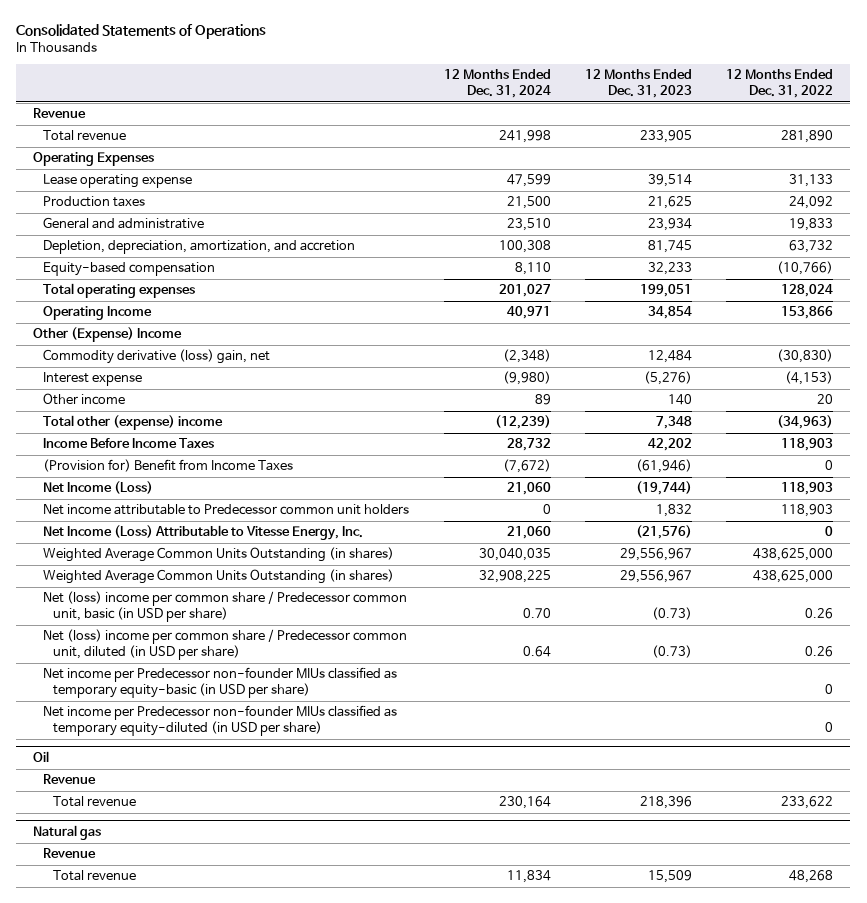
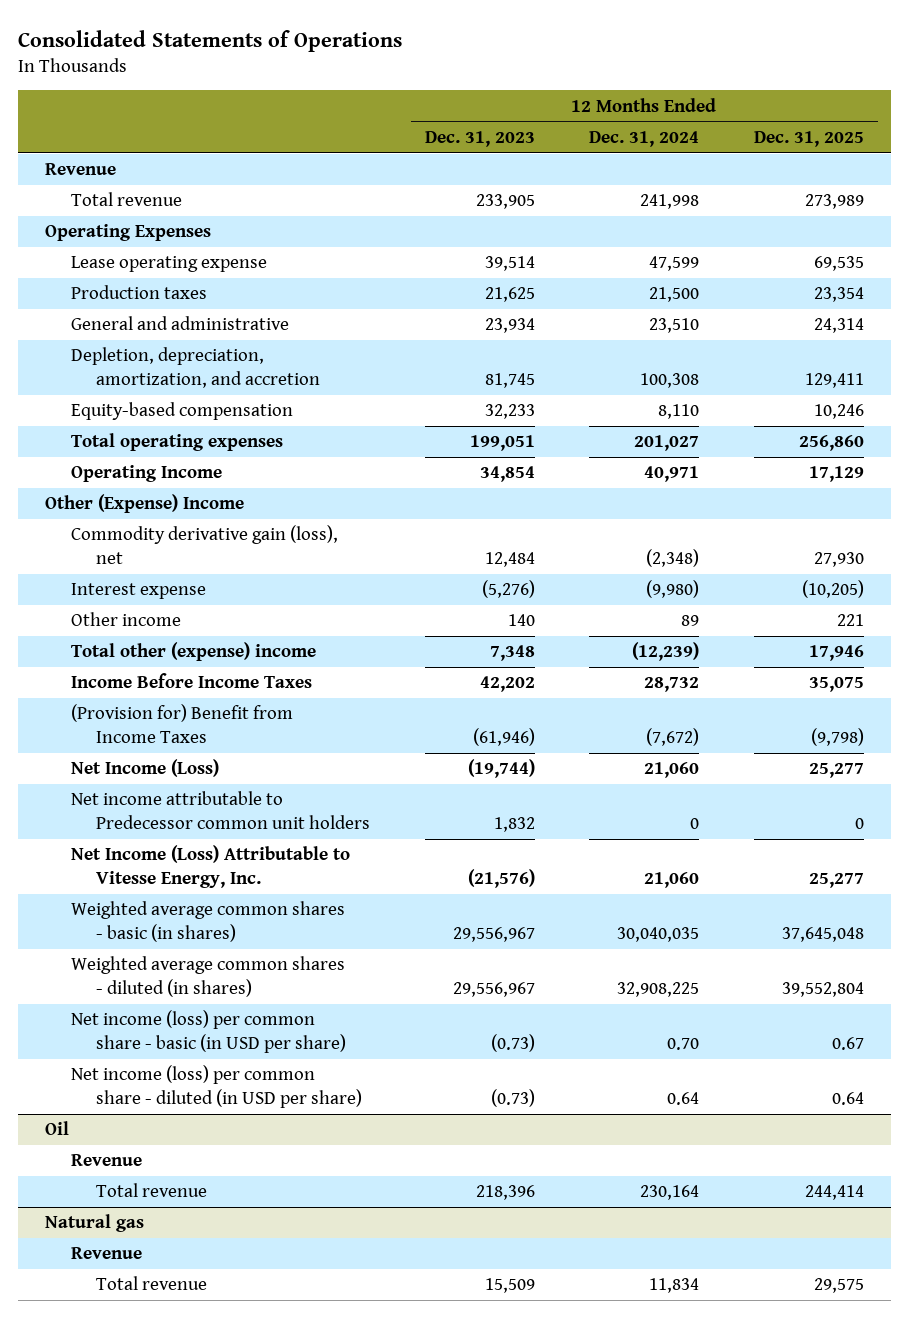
- | 12 Months Ended Dec. 31, 2024 | 12 Months Ended Dec. 31, 2023 | 12 Months Ended Dec. 31, 2022
+ | 12 Months Ended Dec. 31, 2023 | 12 Months Ended Dec. 31, 2024 | 12 Months Ended Dec. 31, 2025
- Commodity derivative (loss) gain, net | (2,348) | 12,484 | (30,830)
+ Commodity derivative gain (loss), net | 12,484 | (2,348) | 27,930
- Weighted Average Common Units Outstanding (in shares) | 30,040,035 | 29,556,967 | 438,625,000
- Weighted Average Common Units Outstanding (in shares) | 32,908,225 | 29,556,967 | 438,625,000
- Net (loss) income per common share / Predecessor common unit, basic (in USD per share) | 0.70 | (0.73) | 0.26
- Net (loss) income per common share / Predecessor common unit, diluted (in USD per share) | 0.64 | (0.73) | 0.26
- Net income per Predecessor non-founder MIUs classified as temporary equity-basic (in USD per share) | | | 0
- Net income per Predecessor non-founder MIUs classified as temporary equity-diluted (in USD per share) | | | 0
+ Weighted average common shares - basic (in shares) | 29,556,967 | 30,040,035 | 37,645,048
+ Weighted average common shares - diluted (in shares) | 29,556,967 | 32,908,225 | 39,552,804
+ Net income (loss) per common share - basic (in USD per share) | (0.73) | 0.70 | 0.67
+ Net income (loss) per common share - diluted (in USD per share) | (0.73) | 0.64 | 0.64

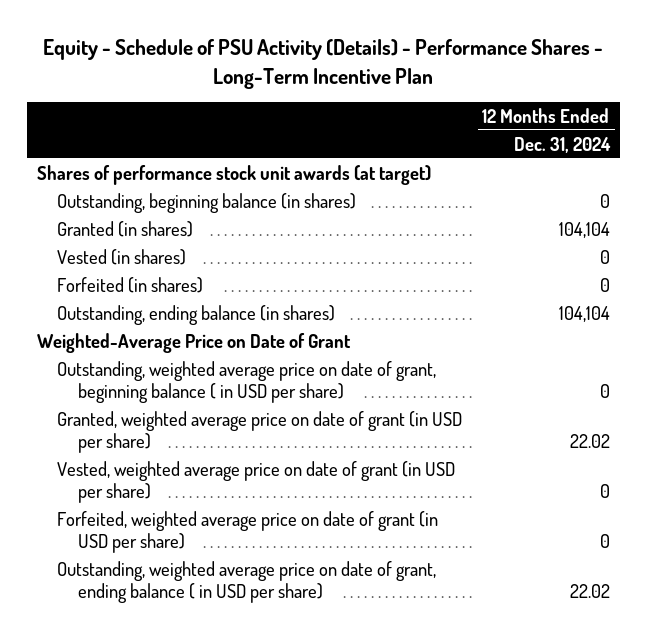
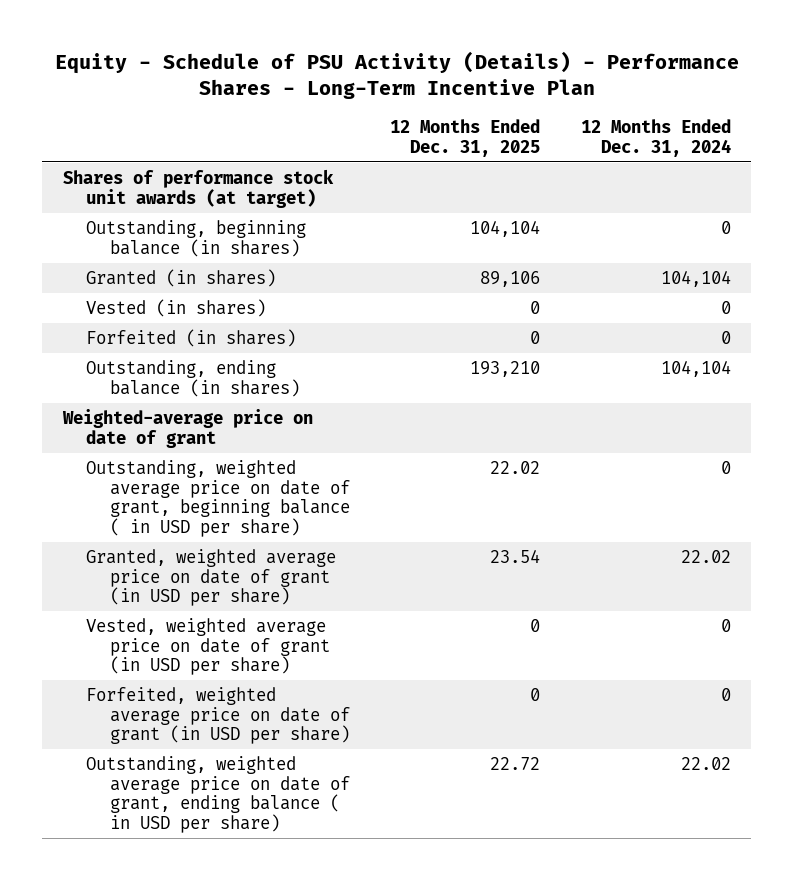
- | 12 Months Ended Dec. 31, 2024
+ | 12 Months Ended Dec. 31, 2025 | 12 Months Ended Dec. 31, 2024
- Weighted-Average Price on Date of Grant
+ Weighted-average price on date of grant

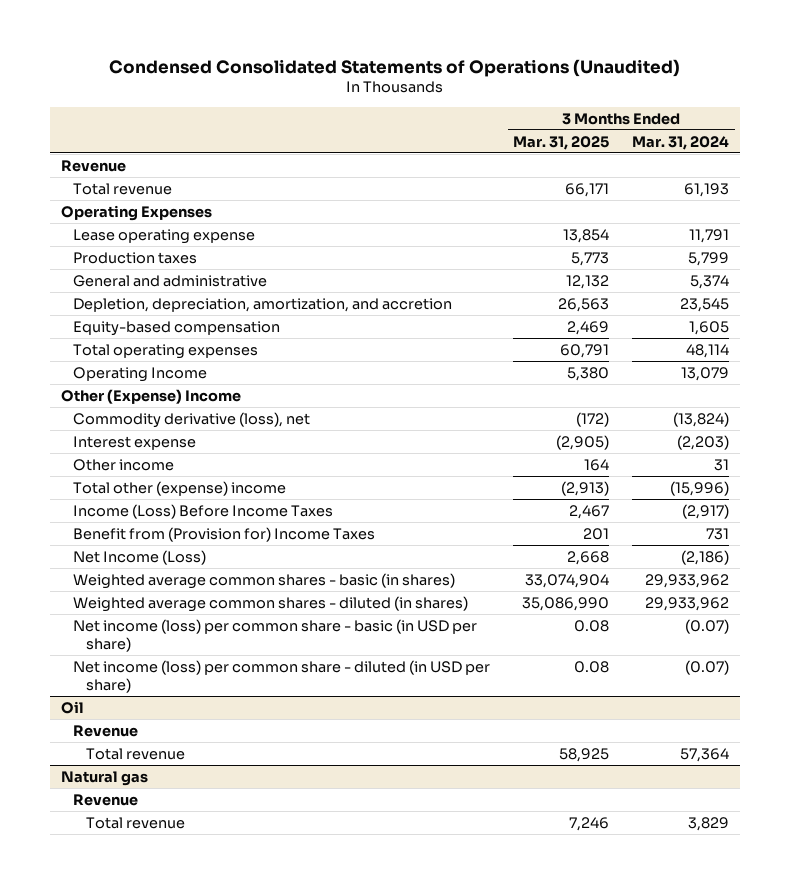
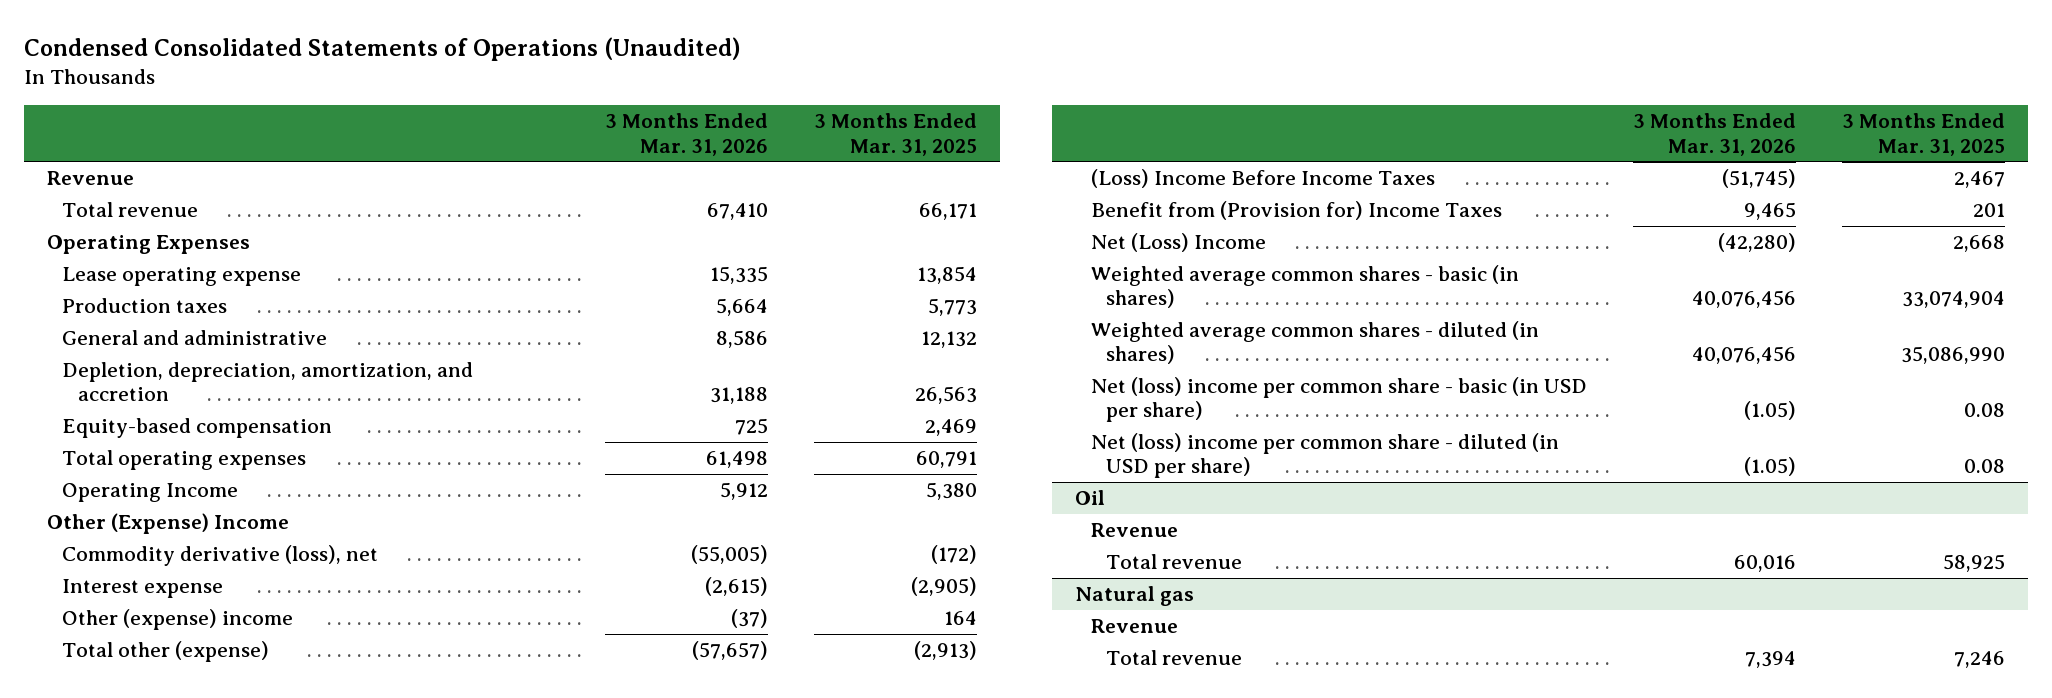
- | 3 Months Ended Mar. 31, 2025 | 3 Months Ended Mar. 31, 2024
+ | 3 Months Ended Mar. 31, 2026 | 3 Months Ended Mar. 31, 2025
- Other income | 164 | 31
- Total other (expense) income | (2,913) | (15,996)
- Income (Loss) Before Income Taxes | 2,467 | (2,917)
+ Other (expense) income | (37) | 164
+ Total other (expense) | (57,657) | (2,913)
+ (Loss) Income Before Income Taxes | (51,745) | 2,467
- Net Income (Loss) | 2,668 | (2,186)
+ Net (Loss) Income | (42,280) | 2,668
- Net income (loss) per common share - basic (in USD per share) | 0.08 | (0.07)
- Net income (loss) per common share - diluted (in USD per share) | 0.08 | (0.07)
+ Net (loss) income per common share - basic (in USD per share) | (1.05) | 0.08
+ Net (loss) income per common share - diluted (in USD per share) | (1.05) | 0.08

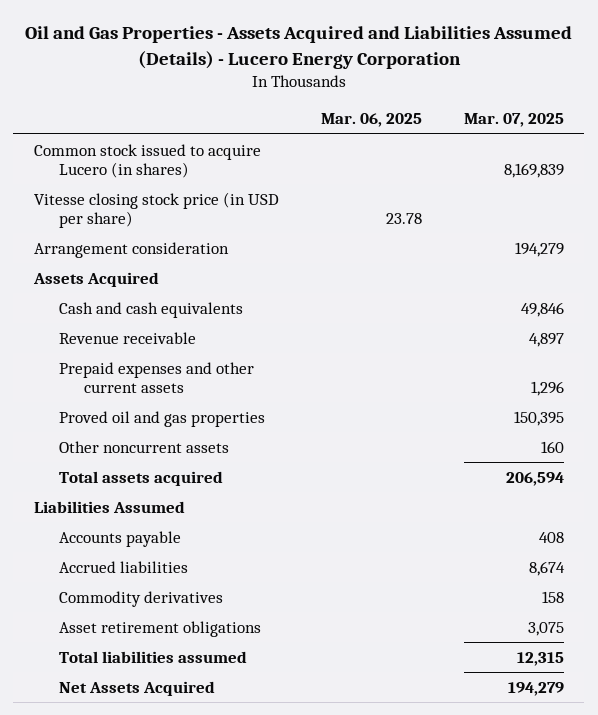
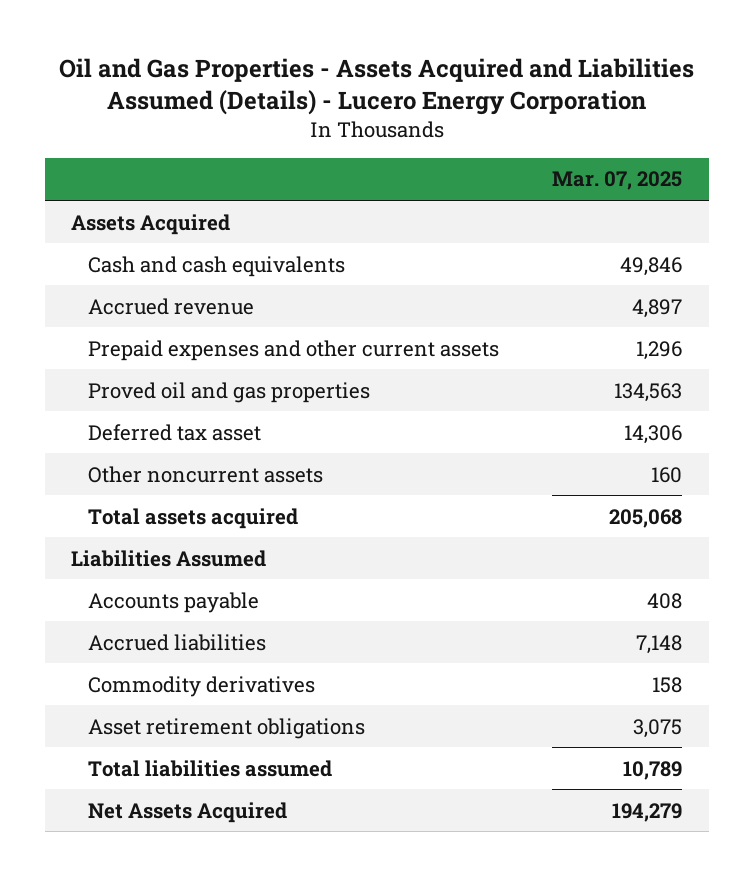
- | Mar. 06, 2025 | Mar. 07, 2025
+ | Mar. 07, 2025
- Common stock issued to acquire Lucero (in shares) | | 8,169,839
- Vitesse closing stock price (in USD per share) | 23.78 |
- Arrangement consideration | | 194,279
- Revenue receivable | | 4,897
+ Accrued revenue | 4,897
- Proved oil and gas properties | | 150,395
+ Proved oil and gas properties | 134,563
+ Deferred tax asset | 14,306
- Total assets acquired | | 206,594
+ Total assets acquired | 205,068
- Accrued liabilities | | 8,674
+ Accrued liabilities | 7,148
- Total liabilities assumed | | 12,315
+ Total liabilities assumed | 10,789

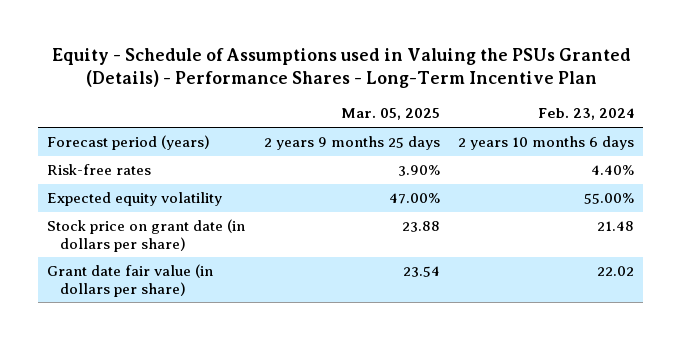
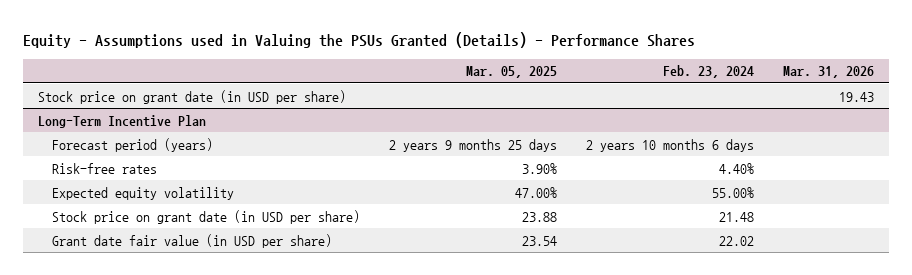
- Equity - Schedule of Assumptions used in Valuing the PSUs Granted (Details) - Performance Shares - Long-Term Incentive Plan
+ Equity - Assumptions used in Valuing the PSUs Granted (Details) - Performance Shares
- | Mar. 05, 2025 | Feb. 23, 2024
+ | Mar. 05, 2025 | Feb. 23, 2024 | Mar. 31, 2026
+ Stock price on grant date (in USD per share) | | | 19.43
+ Long-Term Incentive Plan
- Stock price on grant date (in dollars per share) | 23.88 | 21.48
- Grant date fair value (in dollars per share) | 23.54 | 22.02
+ Stock price on grant date (in USD per share) | 23.88 | 21.48 |
+ Grant date fair value (in USD per share) | 23.54 | 22.02 |

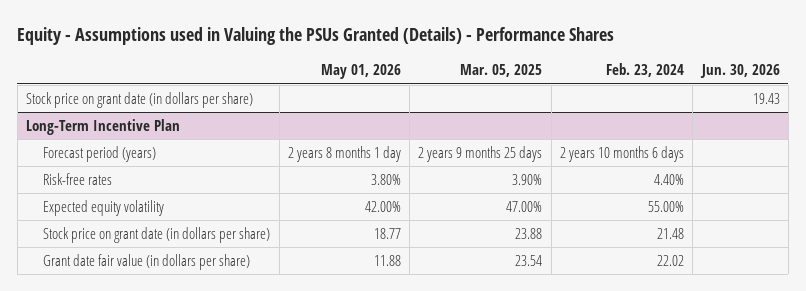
- | Mar. 05, 2025 | Feb. 23, 2024 | Mar. 31, 2026
+ | May 01, 2026 | Mar. 05, 2025 | Feb. 23, 2024 | Jun. 30, 2026
- Stock price on grant date (in USD per share) | | | 19.43
+ Stock price on grant date (in dollars per share) | | | | 19.43
@ Long-Term Incentive Plan
- Stock price on grant date (in USD per share) | 23.88 | 21.48 |
- Grant date fair value (in USD per share) | 23.54 | 22.02 |
+ Stock price on grant date (in dollars per share) | 18.77 | 23.88 | 21.48 |
+ Grant date fair value (in dollars per share) | 11.88 | 23.54 | 22.02 |

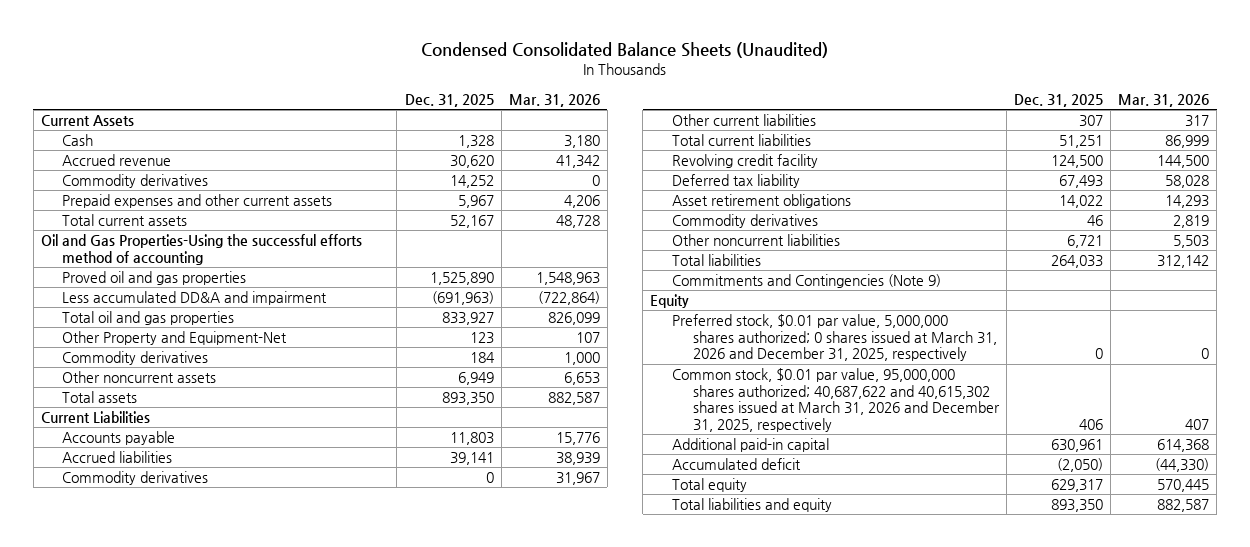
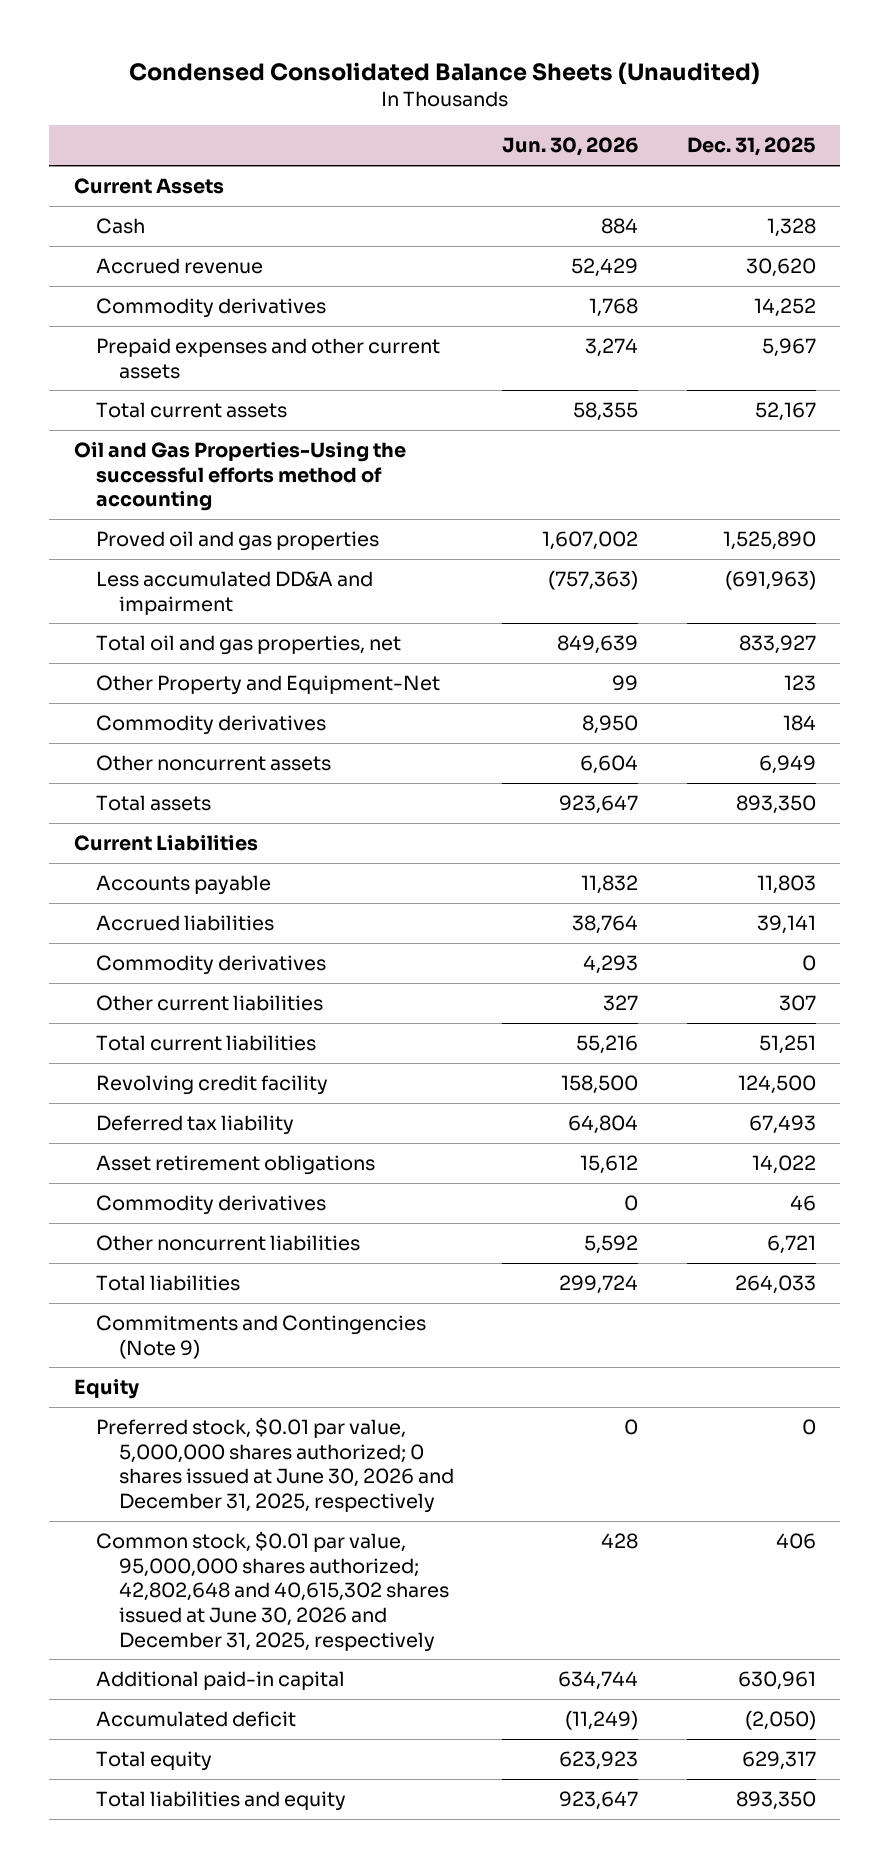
- | Dec. 31, 2025 | Mar. 31, 2026
+ | Jun. 30, 2026 | Dec. 31, 2025
- Total oil and gas properties | 833,927 | 826,099
+ Total oil and gas properties, net | 849,639 | 833,927
- Preferred stock, $0.01 par value, 5,000,000 shares authorized; 0 shares issued at March 31, 2026 and December 31, 2025, respectively | 0 | 0
- Common stock, $0.01 par value, 95,000,000 shares authorized; 40,687,622 and 40,615,302 shares issued at March 31, 2026 and December 31, 2025, respectively | 406 | 407
+ Preferred stock, $0.01 par value, 5,000,000 shares authorized; 0 shares issued at June 30, 2026 and December 31, 2025, respectively | 0 | 0
+ Common stock, $0.01 par value, 95,000,000 shares authorized; 42,802,648 and 40,615,302 shares issued at June 30, 2026 and December 31, 2025, respectively | 428 | 406

